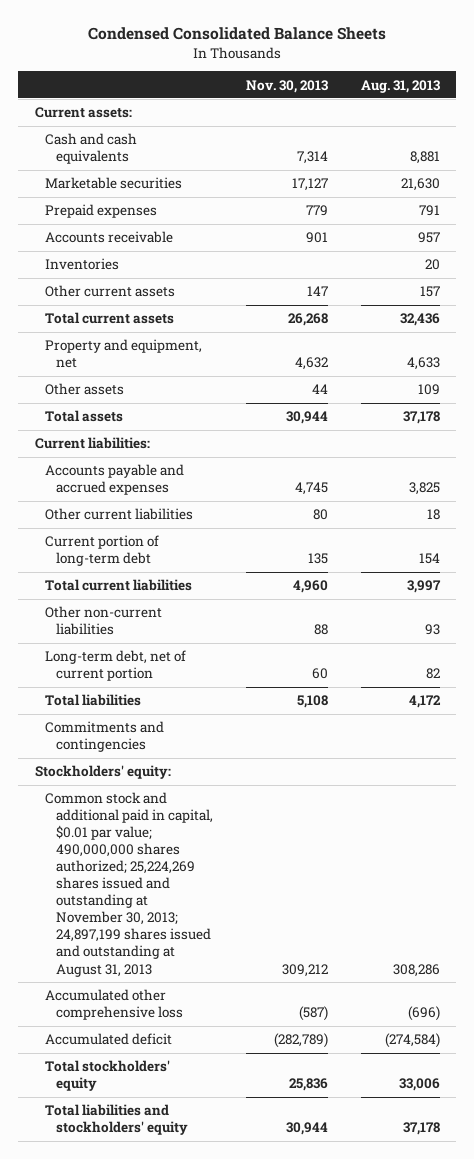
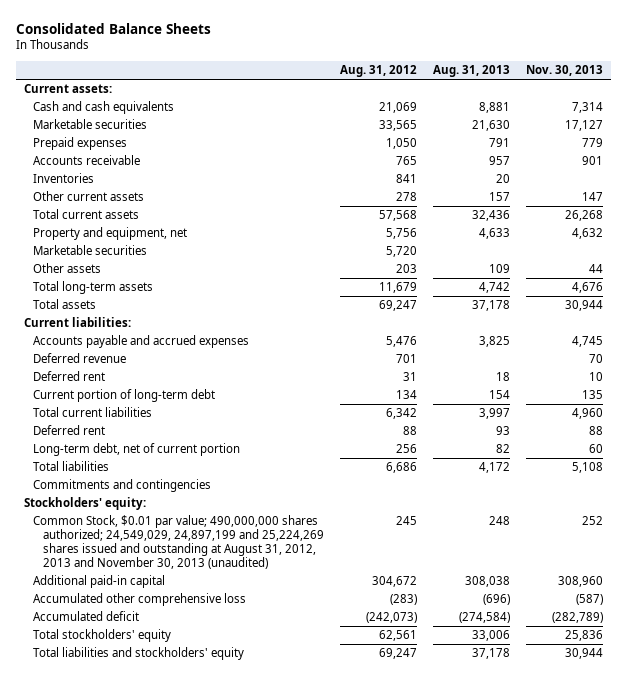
- Condensed Consolidated Balance Sheets
+ Consolidated Balance Sheets
- | Nov. 30, 2013 | Aug. 31, 2013
+ | Aug. 31, 2012 | Aug. 31, 2013 | Nov. 30, 2013
+ Marketable securities | 5,720 | |
+ Total long-term assets | 11,679 | 4,742 | 4,676
- Other current liabilities | 80 | 18
+ Deferred revenue | 701 | | 70
+ Deferred rent | 31 | 18 | 10
- Other non-current liabilities | 88 | 93
+ Deferred rent | 88 | 93 | 88
- Common stock and additional paid in capital, $0.01 par value; 490,000,000 shares authorized; 25,224,269 shares issued and outstanding at November 30, 2013; 24,897,199 shares issued and outstanding at August 31, 2013 | 309,212 | 308,286
+ Common Stock, $0.01 par value; 490,000,000 shares authorized; 24,549,029, 24,897,199 and 25,224,269 shares issued and outstanding at August 31, 2012, 2013 and November 30, 2013 (unaudited) | 245 | 248 | 252
+ Additional paid-in capital | 304,672 | 308,038 | 308,960

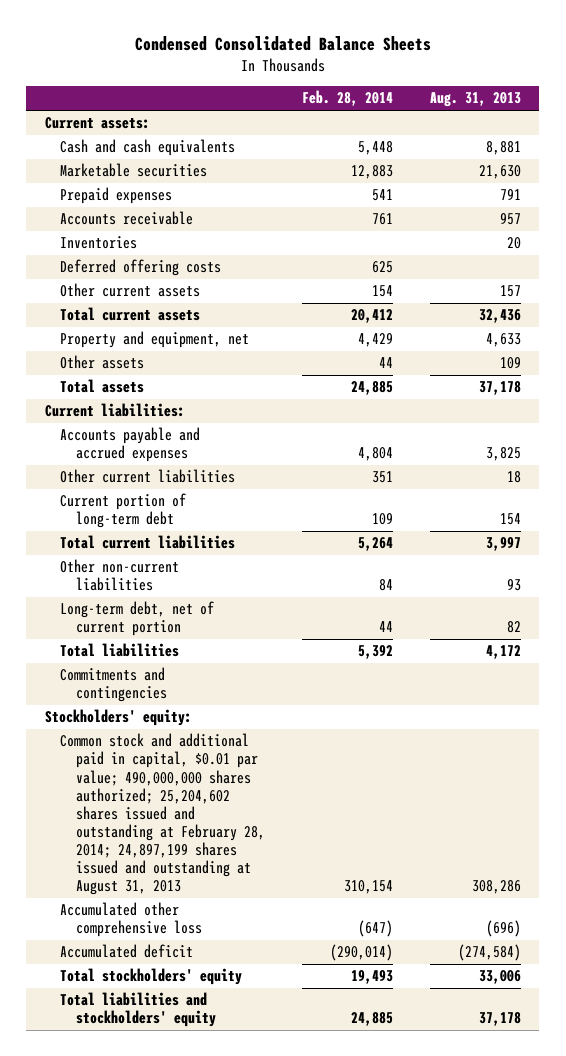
- Consolidated Balance Sheets
+ Condensed Consolidated Balance Sheets
- | Aug. 31, 2012 | Aug. 31, 2013 | Nov. 30, 2013
+ | Feb. 28, 2014 | Aug. 31, 2013
+ Deferred offering costs | 625 |
- Marketable securities | 5,720 | |
- Total long-term assets | 11,679 | 4,742 | 4,676
- Deferred revenue | 701 | | 70
- Deferred rent | 31 | 18 | 10
+ Other current liabilities | 351 | 18
- Deferred rent | 88 | 93 | 88
+ Other non-current liabilities | 84 | 93
- Common Stock, $0.01 par value; 490,000,000 shares authorized; 24,549,029, 24,897,199 and 25,224,269 shares issued and outstanding at August 31, 2012, 2013 and November 30, 2013 (unaudited) | 245 | 248 | 252
- Additional paid-in capital | 304,672 | 308,038 | 308,960
+ Common stock and additional paid in capital, $0.01 par value; 490,000,000 shares authorized; 25,204,602 shares issued and outstanding at February 28, 2014; 24,897,199 shares issued and outstanding at August 31, 2013 | 310,154 | 308,286

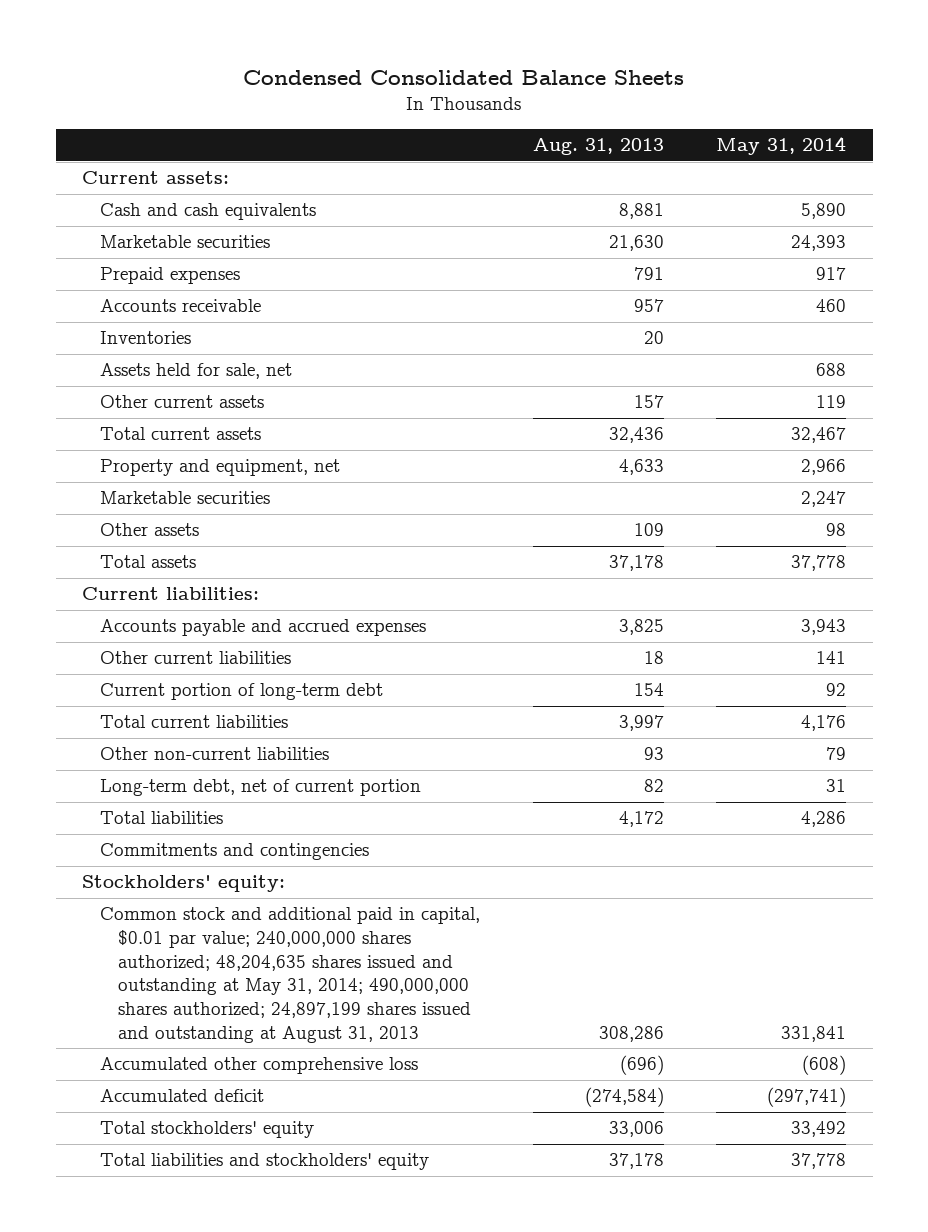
- | Feb. 28, 2014 | Aug. 31, 2013
+ | Aug. 31, 2013 | May 31, 2014
- Deferred offering costs | 625 |
+ Assets held for sale, net | | 688
+ Marketable securities | | 2,247
- Common stock and additional paid in capital, $0.01 par value; 490,000,000 shares authorized; 25,204,602 shares issued and outstanding at February 28, 2014; 24,897,199 shares issued and outstanding at August 31, 2013 | 310,154 | 308,286
+ Common stock and additional paid in capital, $0.01 par value; 240,000,000 shares authorized; 48,204,635 shares issued and outstanding at May 31, 2014; 490,000,000 shares authorized; 24,897,199 shares issued and outstanding at August 31, 2013 | 308,286 | 331,841

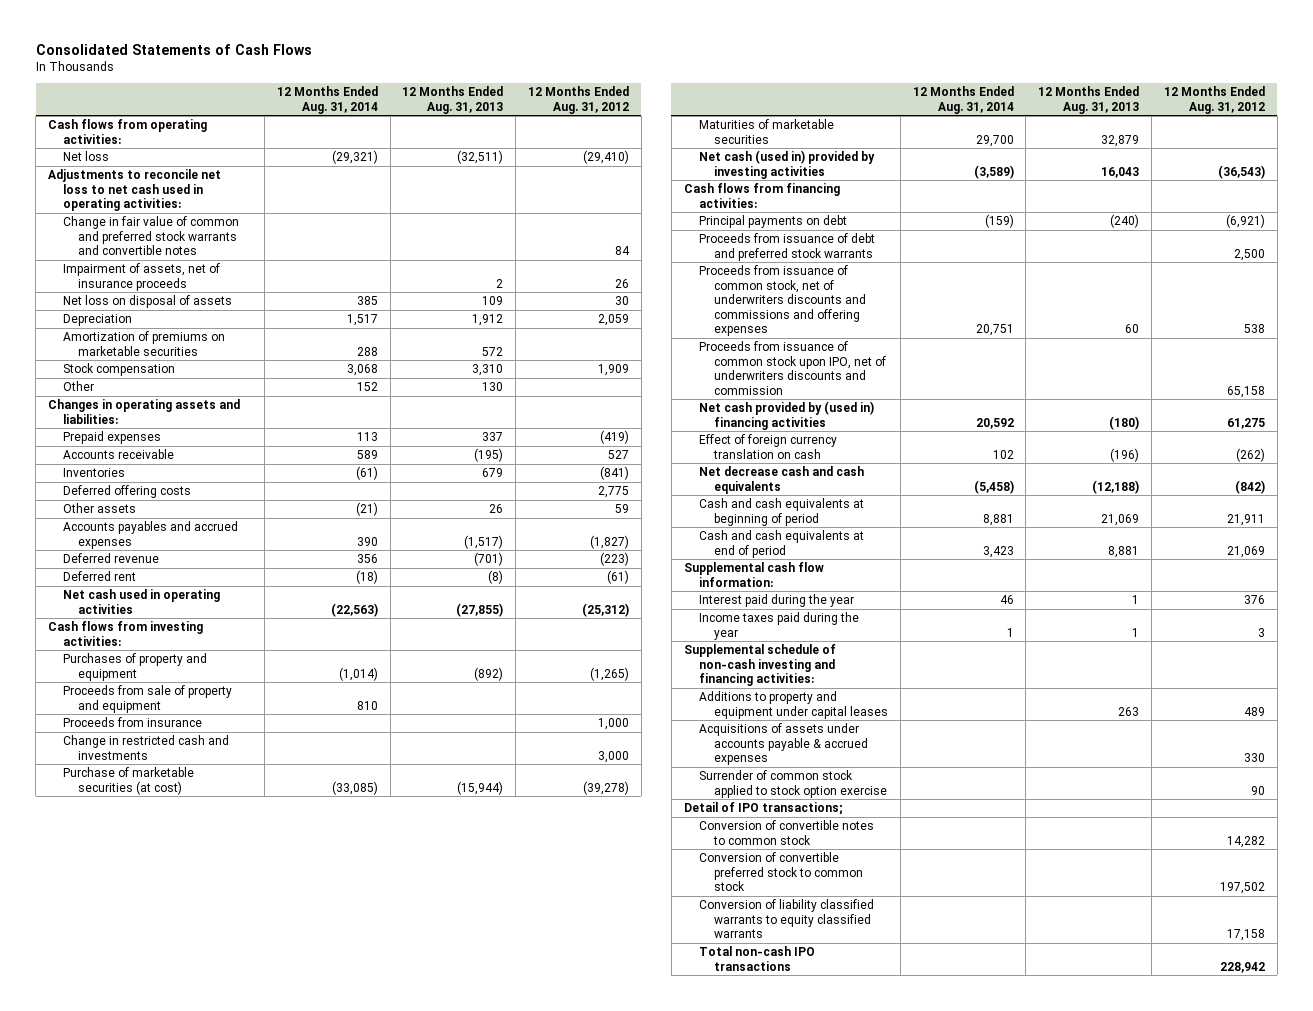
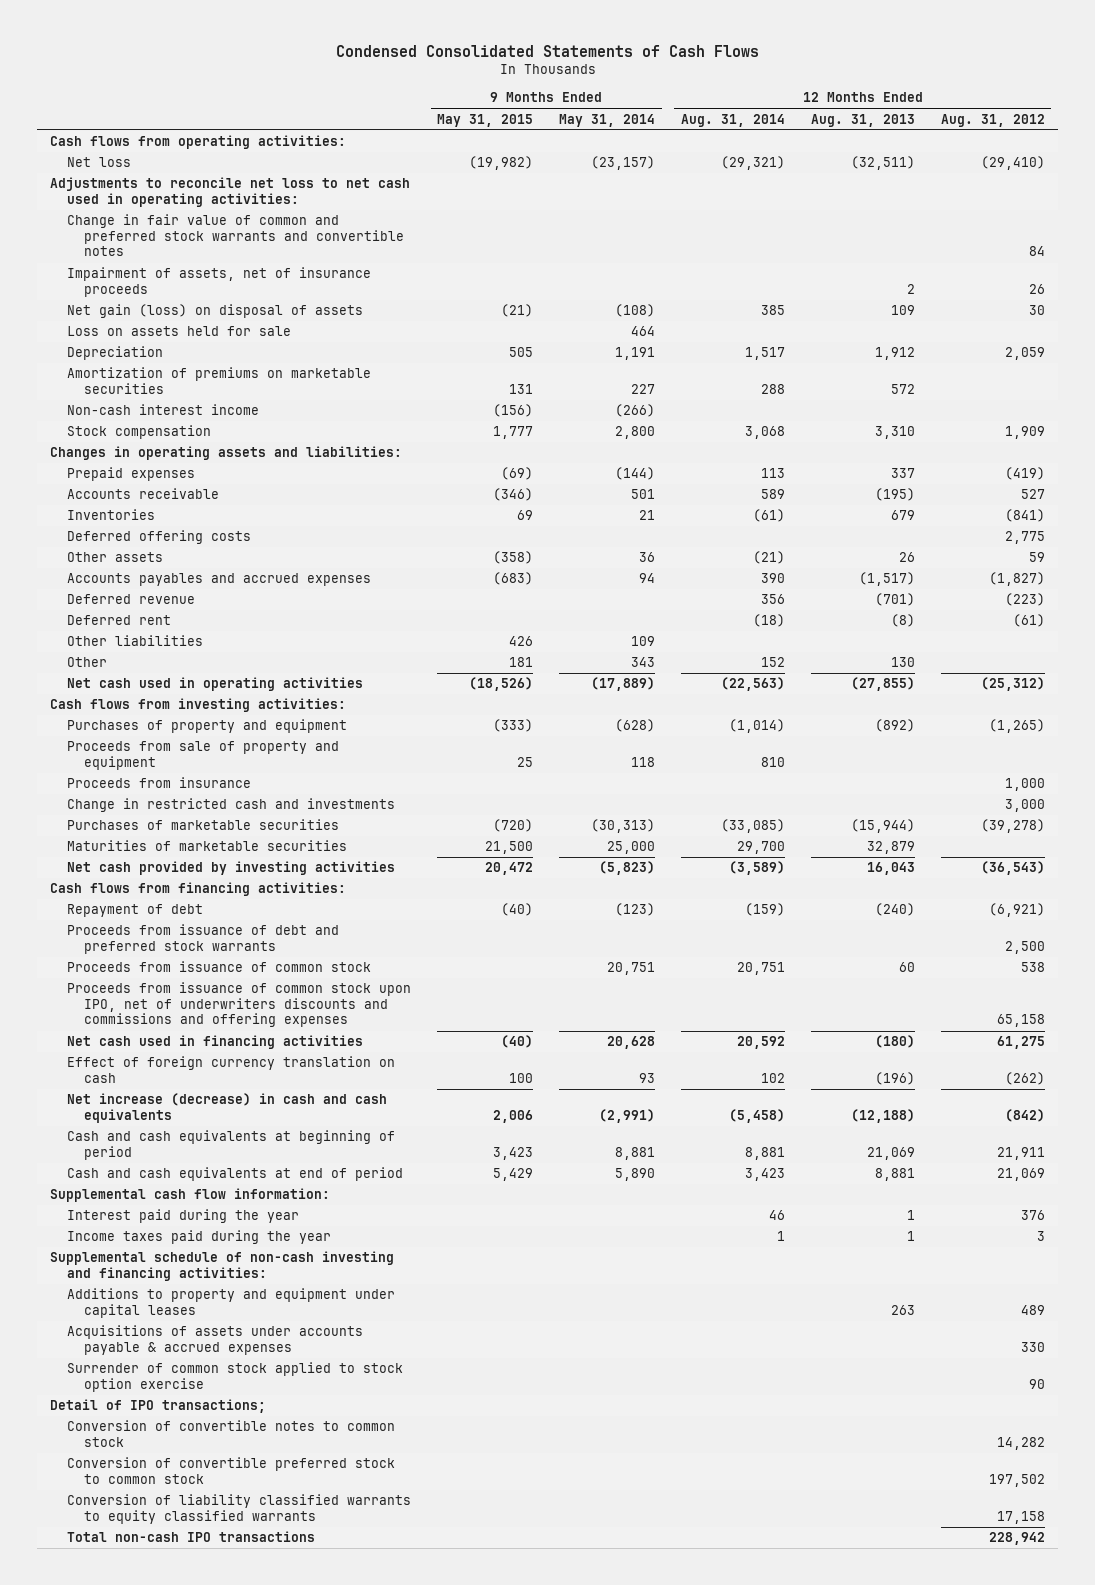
- Consolidated Statements of Cash Flows
+ Condensed Consolidated Statements of Cash Flows
- | 12 Months Ended Aug. 31, 2014 | 12 Months Ended Aug. 31, 2013 | 12 Months Ended Aug. 31, 2012
+ | 9 Months Ended May 31, 2015 | 9 Months Ended May 31, 2014 | 12 Months Ended Aug. 31, 2014 | 12 Months Ended Aug. 31, 2013 | 12 Months Ended Aug. 31, 2012
- Net loss on disposal of assets | 385 | 109 | 30
+ Net gain (loss) on disposal of assets | (21) | (108) | 385 | 109 | 30
+ Loss on assets held for sale | | 464 | | |
+ Non-cash interest income | (156) | (266) | | |
+ Other liabilities | 426 | 109 | | |
moved down: Other | 181 | 343 | 152 | 130 |
- Purchase of marketable securities (at cost) | (33,085) | (15,944) | (39,278)
+ Purchases of marketable securities | (720) | (30,313) | (33,085) | (15,944) | (39,278)
- Net cash (used in) provided by investing activities | (3,589) | 16,043 | (36,543)
+ Net cash provided by investing activities | 20,472 | (5,823) | (3,589) | 16,043 | (36,543)
- Principal payments on debt | (159) | (240) | (6,921)
+ Repayment of debt | (40) | (123) | (159) | (240) | (6,921)
- Proceeds from issuance of common stock, net of underwriters discounts and commissions and offering expenses | 20,751 | 60 | 538
- Proceeds from issuance of common stock upon IPO, net of underwriters discounts and commission | | | 65,158
- Net cash provided by (used in) financing activities | 20,592 | (180) | 61,275
+ Proceeds from issuance of common stock | | 20,751 | 20,751 | 60 | 538
+ Proceeds from issuance of common stock upon IPO, net of underwriters discounts and commissions and offering expenses | | | | | 65,158
+ Net cash used in financing activities | (40) | 20,628 | 20,592 | (180) | 61,275
- Net decrease cash and cash equivalents | (5,458) | (12,188) | (842)
+ Net increase (decrease) in cash and cash equivalents | 2,006 | (2,991) | (5,458) | (12,188) | (842)

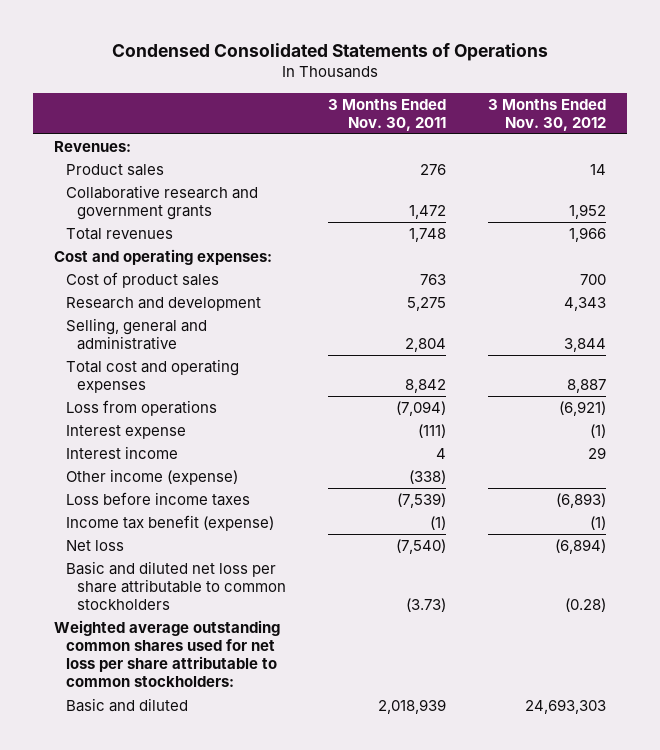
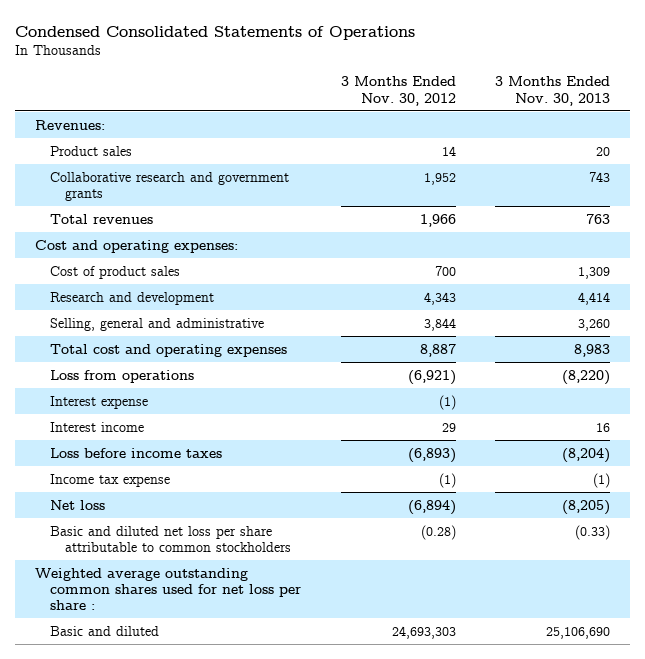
- | 3 Months Ended Nov. 30, 2011 | 3 Months Ended Nov. 30, 2012
+ | 3 Months Ended Nov. 30, 2012 | 3 Months Ended Nov. 30, 2013
- Other income (expense) | (338) |
- Income tax benefit (expense) | (1) | (1)
+ Income tax expense | (1) | (1)
- Weighted average outstanding common shares used for net loss per share attributable to common stockholders:
+ Weighted average outstanding common shares used for net loss per share :

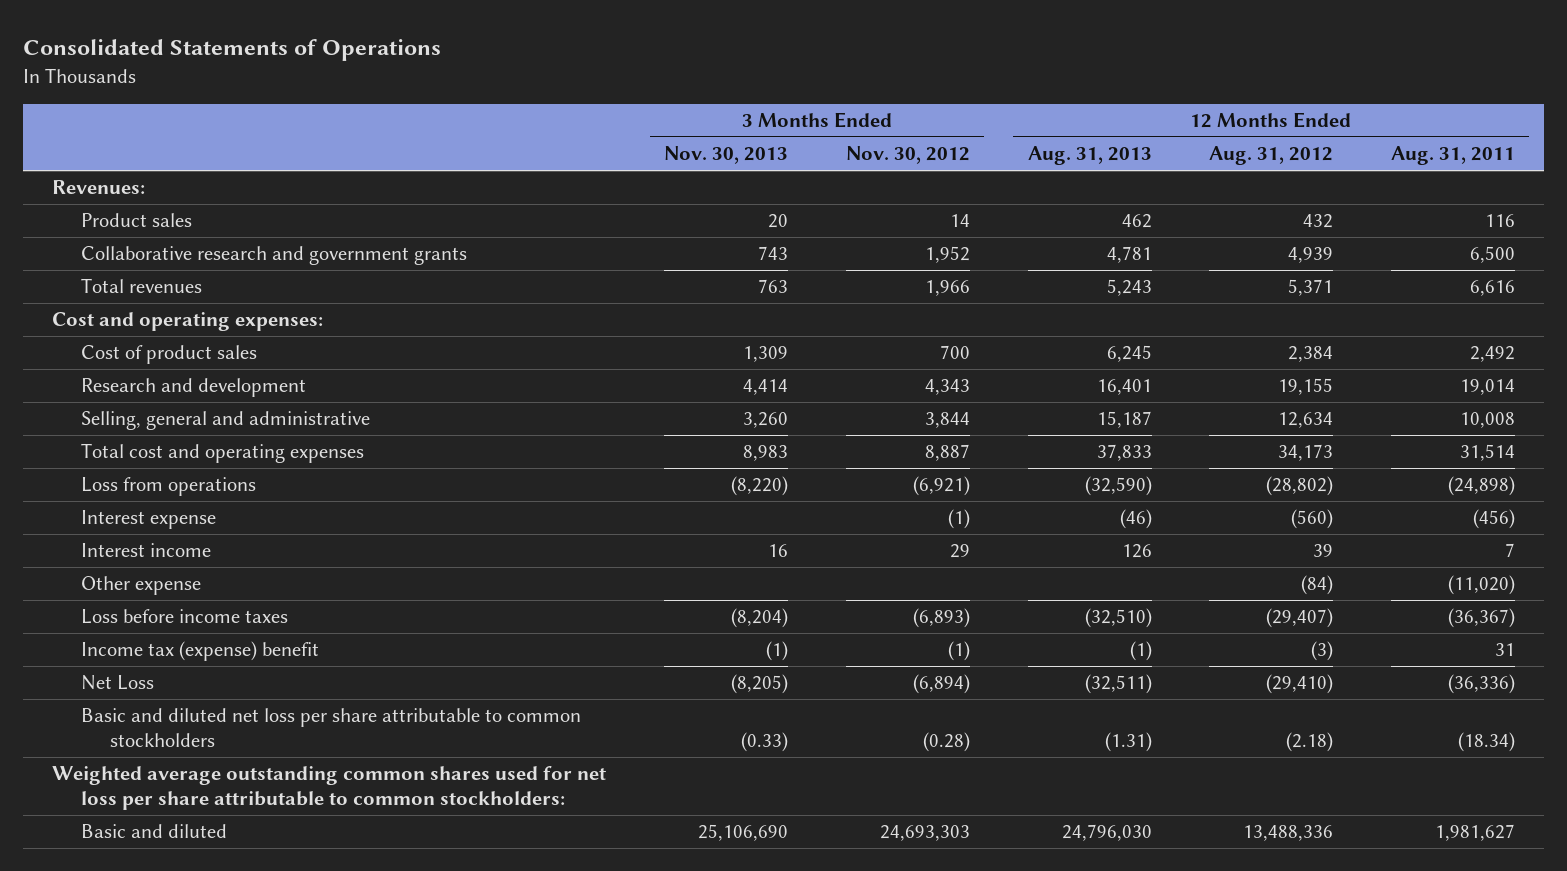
- Condensed Consolidated Statements of Operations
+ Consolidated Statements of Operations
- | 3 Months Ended Nov. 30, 2012 | 3 Months Ended Nov. 30, 2013
+ | 3 Months Ended Nov. 30, 2013 | 3 Months Ended Nov. 30, 2012 | 12 Months Ended Aug. 31, 2013 | 12 Months Ended Aug. 31, 2012 | 12 Months Ended Aug. 31, 2011
+ Other expense | | | | (84) | (11,020)
- Income tax expense | (1) | (1)
- Net loss | (6,894) | (8,205)
+ Income tax (expense) benefit | (1) | (1) | (1) | (3) | 31
+ Net Loss | (8,205) | (6,894) | (32,511) | (29,410) | (36,336)
- Weighted average outstanding common shares used for net loss per share :
+ Weighted average outstanding common shares used for net loss per share attributable to common stockholders:

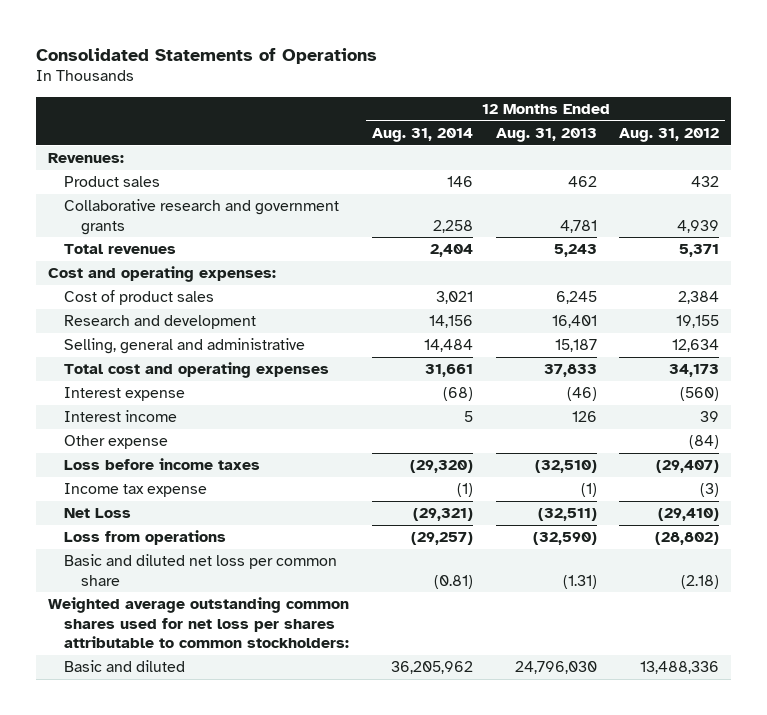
- | 3 Months Ended Nov. 30, 2013 | 3 Months Ended Nov. 30, 2012 | 12 Months Ended Aug. 31, 2013 | 12 Months Ended Aug. 31, 2012 | 12 Months Ended Aug. 31, 2011
+ | 12 Months Ended Aug. 31, 2014 | 12 Months Ended Aug. 31, 2013 | 12 Months Ended Aug. 31, 2012
- Income tax (expense) benefit | (1) | (1) | (1) | (3) | 31
+ Income tax expense | (1) | (1) | (3)
- Basic and diluted net loss per share attributable to common stockholders | (0.33) | (0.28) | (1.31) | (2.18) | (18.34)
- Weighted average outstanding common shares used for net loss per share attributable to common stockholders:
moved down: Loss from operations | (29,257) | (32,590) | (28,802)
+ Basic and diluted net loss per common share | (0.81) | (1.31) | (2.18)
+ Weighted average outstanding common shares used for net loss per shares attributable to common stockholders:

